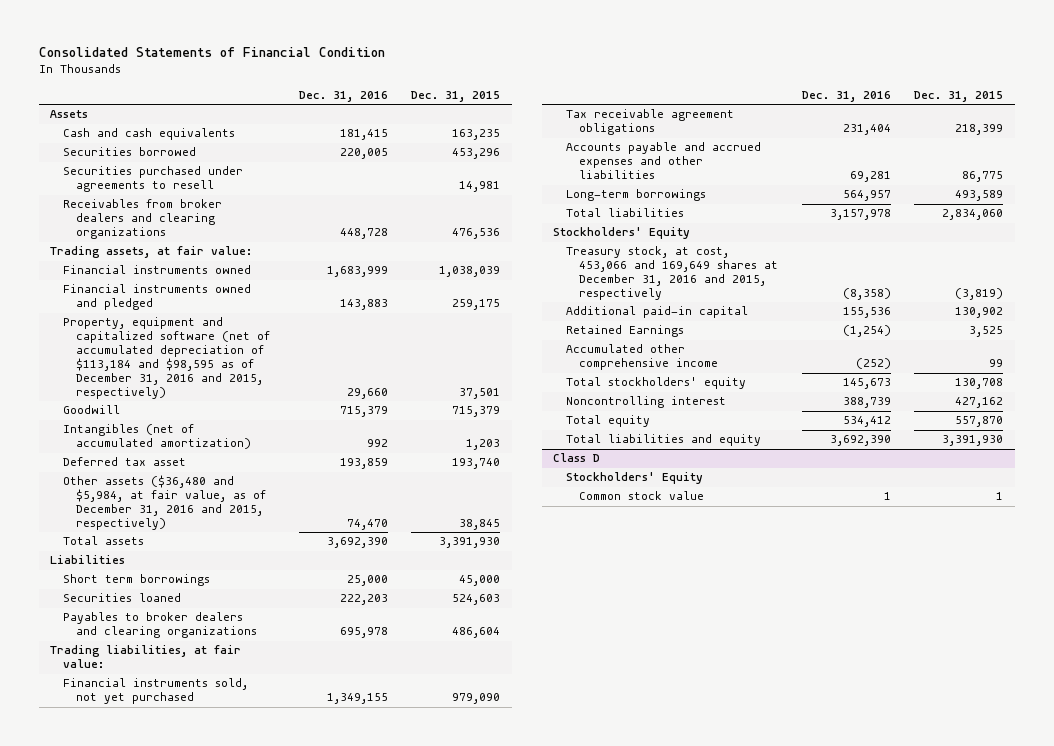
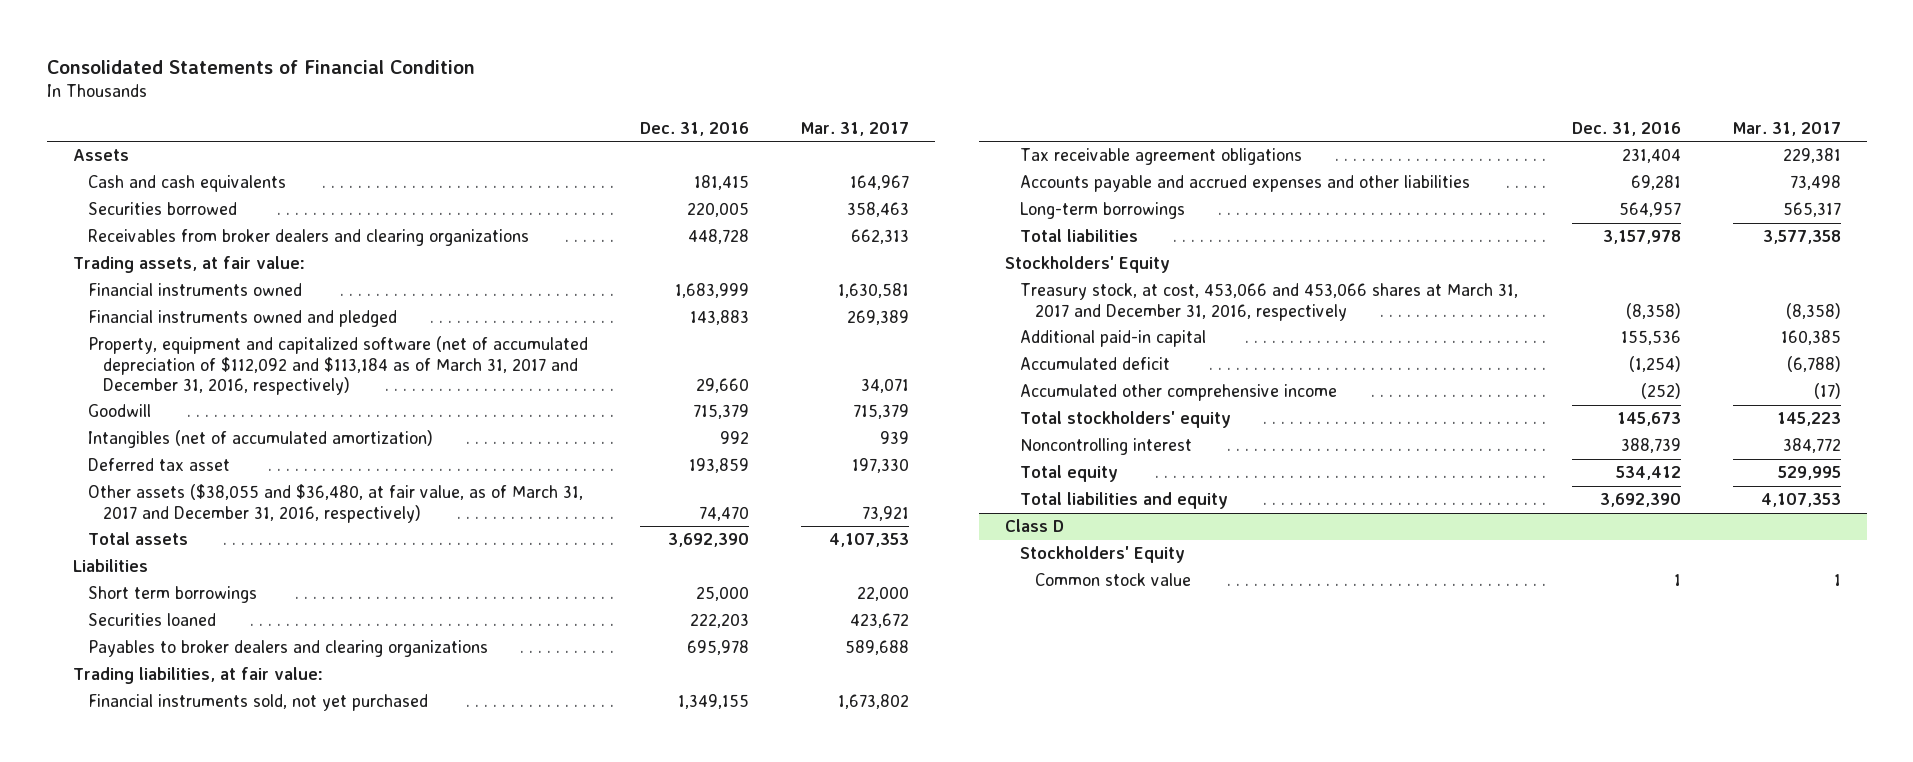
- | Dec. 31, 2016 | Dec. 31, 2015
+ | Dec. 31, 2016 | Mar. 31, 2017
- Securities purchased under agreements to resell | | 14,981
- Property, equipment and capitalized software (net of accumulated depreciation of $113,184 and $98,595 as of December 31, 2016 and 2015, respectively) | 29,660 | 37,501
+ Property, equipment and capitalized software (net of accumulated depreciation of $112,092 and $113,184 as of March 31, 2017 and December 31, 2016, respectively) | 29,660 | 34,071
- Other assets ($36,480 and $5,984, at fair value, as of December 31, 2016 and 2015, respectively) | 74,470 | 38,845
+ Other assets ($38,055 and $36,480, at fair value, as of March 31, 2017 and December 31, 2016, respectively) | 74,470 | 73,921
- Treasury stock, at cost, 453,066 and 169,649 shares at December 31, 2016 and 2015, respectively | (8,358) | (3,819)
+ Treasury stock, at cost, 453,066 and 453,066 shares at March 31, 2017 and December 31, 2016, respectively | (8,358) | (8,358)
- Retained Earnings | (1,254) | 3,525
+ Accumulated deficit | (1,254) | (6,788)

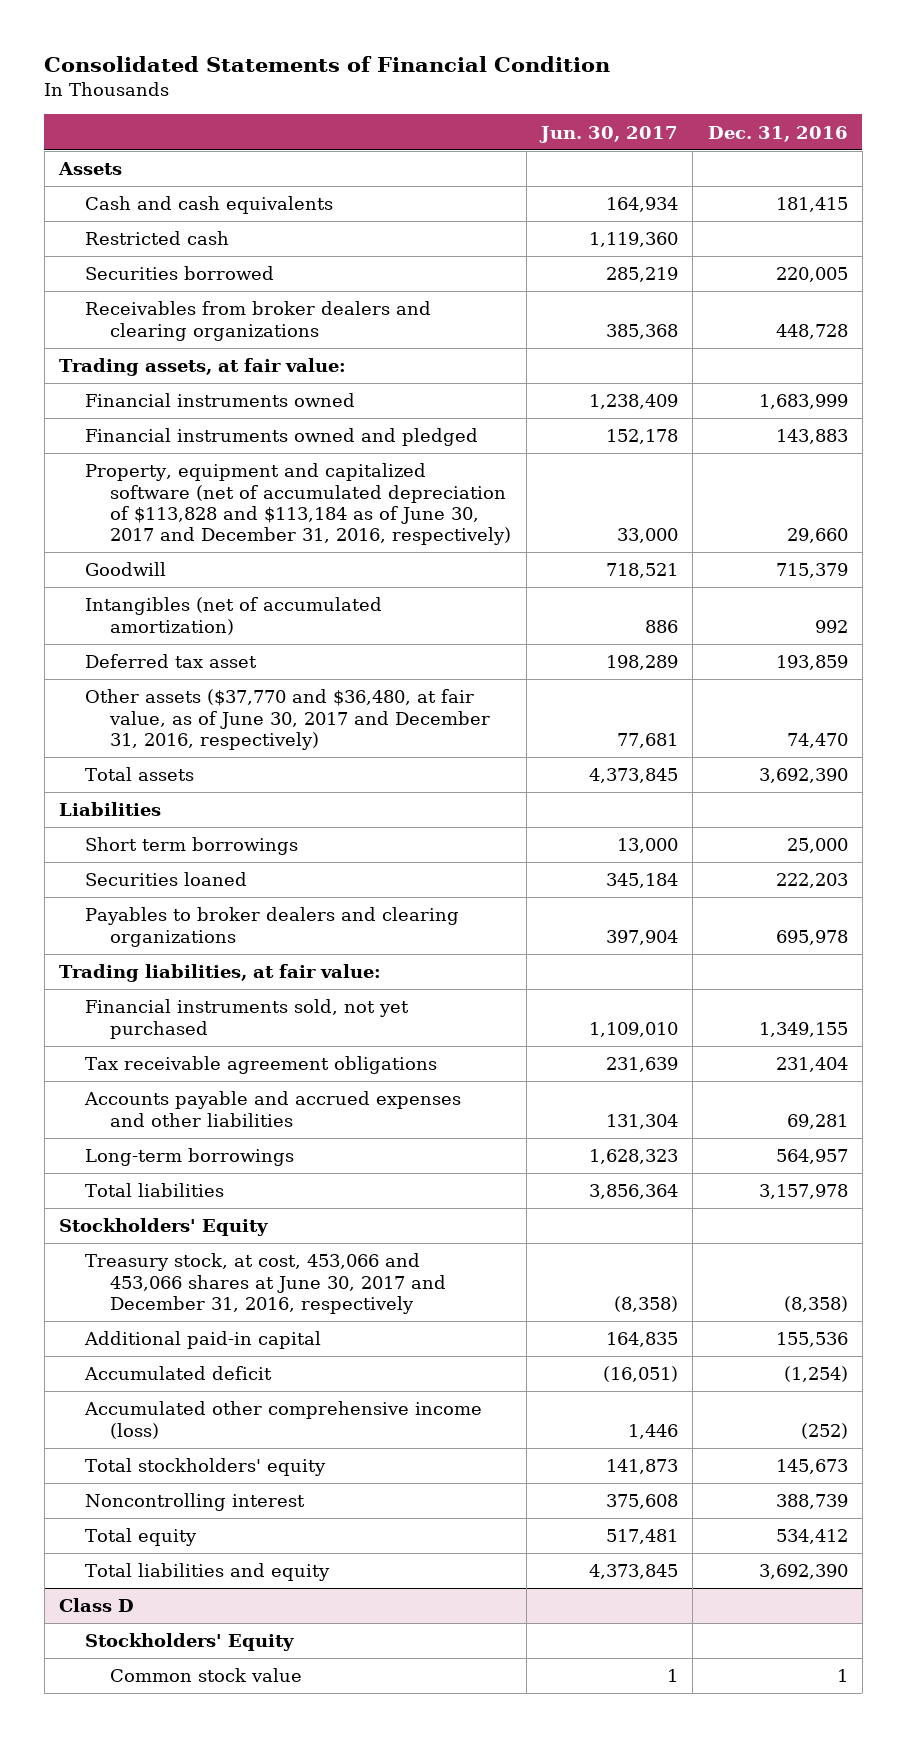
- | Dec. 31, 2016 | Mar. 31, 2017
+ | Jun. 30, 2017 | Dec. 31, 2016
+ Restricted cash | 1,119,360 |
- Property, equipment and capitalized software (net of accumulated depreciation of $112,092 and $113,184 as of March 31, 2017 and December 31, 2016, respectively) | 29,660 | 34,071
+ Property, equipment and capitalized software (net of accumulated depreciation of $113,828 and $113,184 as of June 30, 2017 and December 31, 2016, respectively) | 33,000 | 29,660
- Other assets ($38,055 and $36,480, at fair value, as of March 31, 2017 and December 31, 2016, respectively) | 74,470 | 73,921
+ Other assets ($37,770 and $36,480, at fair value, as of June 30, 2017 and December 31, 2016, respectively) | 77,681 | 74,470
- Treasury stock, at cost, 453,066 and 453,066 shares at March 31, 2017 and December 31, 2016, respectively | (8,358) | (8,358)
+ Treasury stock, at cost, 453,066 and 453,066 shares at June 30, 2017 and December 31, 2016, respectively | (8,358) | (8,358)
- Accumulated other comprehensive income | (252) | (17)
+ Accumulated other comprehensive income (loss) | 1,446 | (252)

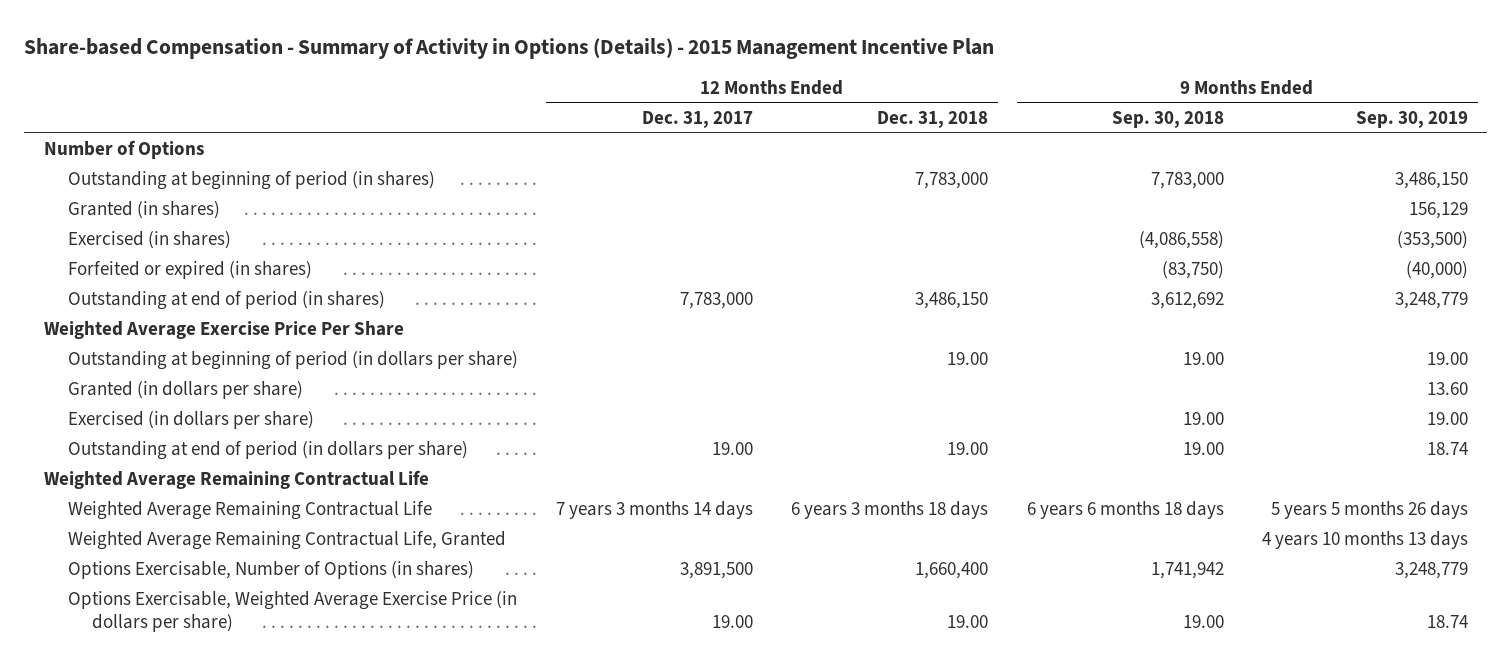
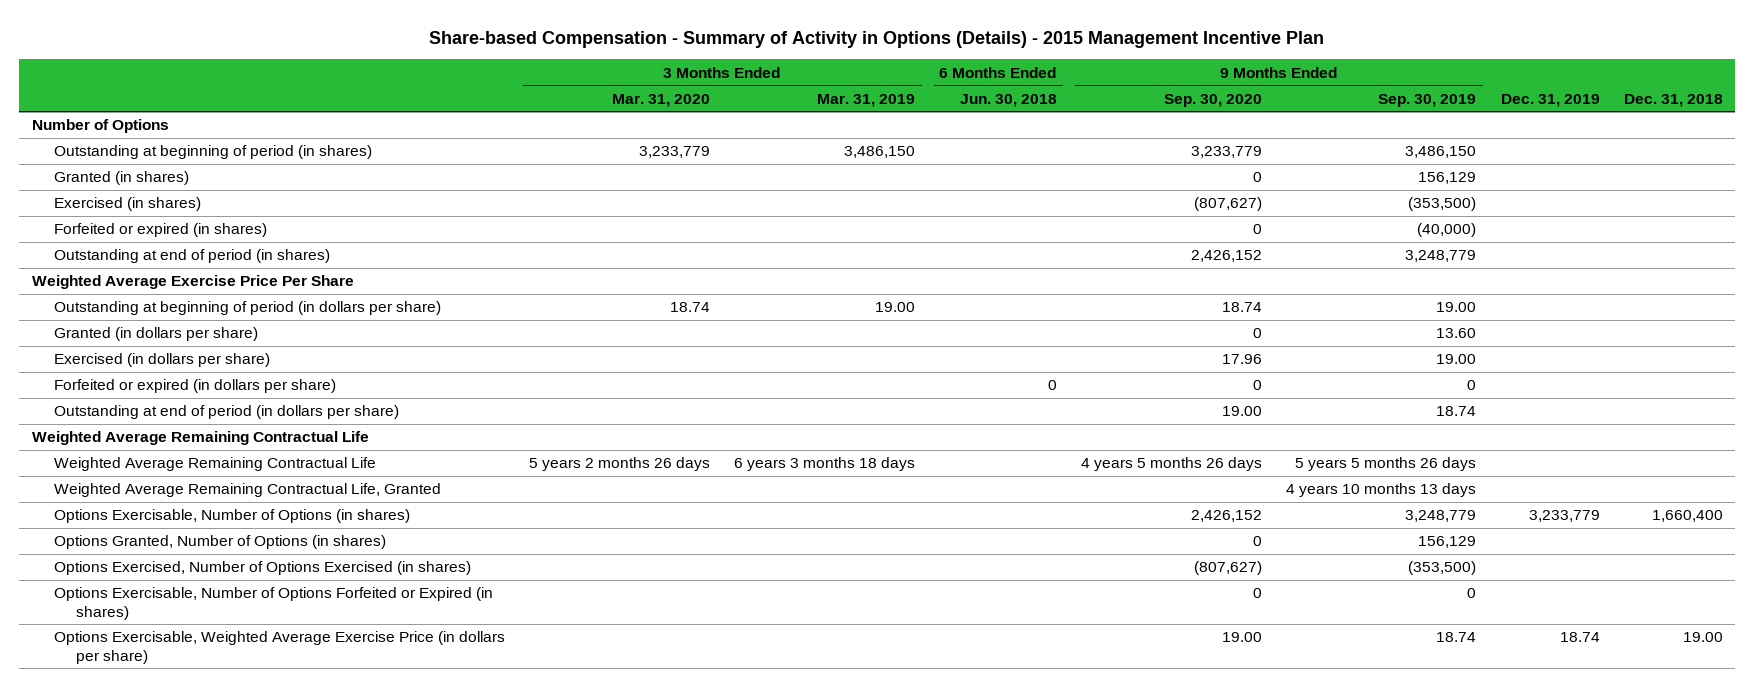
- | 12 Months Ended Dec. 31, 2017 | 12 Months Ended Dec. 31, 2018 | 9 Months Ended Sep. 30, 2018 | 9 Months Ended Sep. 30, 2019
+ | 3 Months Ended Mar. 31, 2020 | 3 Months Ended Mar. 31, 2019 | 6 Months Ended Jun. 30, 2018 | 9 Months Ended Sep. 30, 2020 | 9 Months Ended Sep. 30, 2019 | Dec. 31, 2019 | Dec. 31, 2018
+ Forfeited or expired (in dollars per share) | | | 0 | 0 | 0 | |
+ Options Granted, Number of Options (in shares) | | | | 0 | 156,129 | |
+ Options Exercised, Number of Options Exercised (in shares) | | | | (807,627) | (353,500) | |
+ Options Exercisable, Number of Options Forfeited or Expired (in shares) | | | | 0 | 0 | |

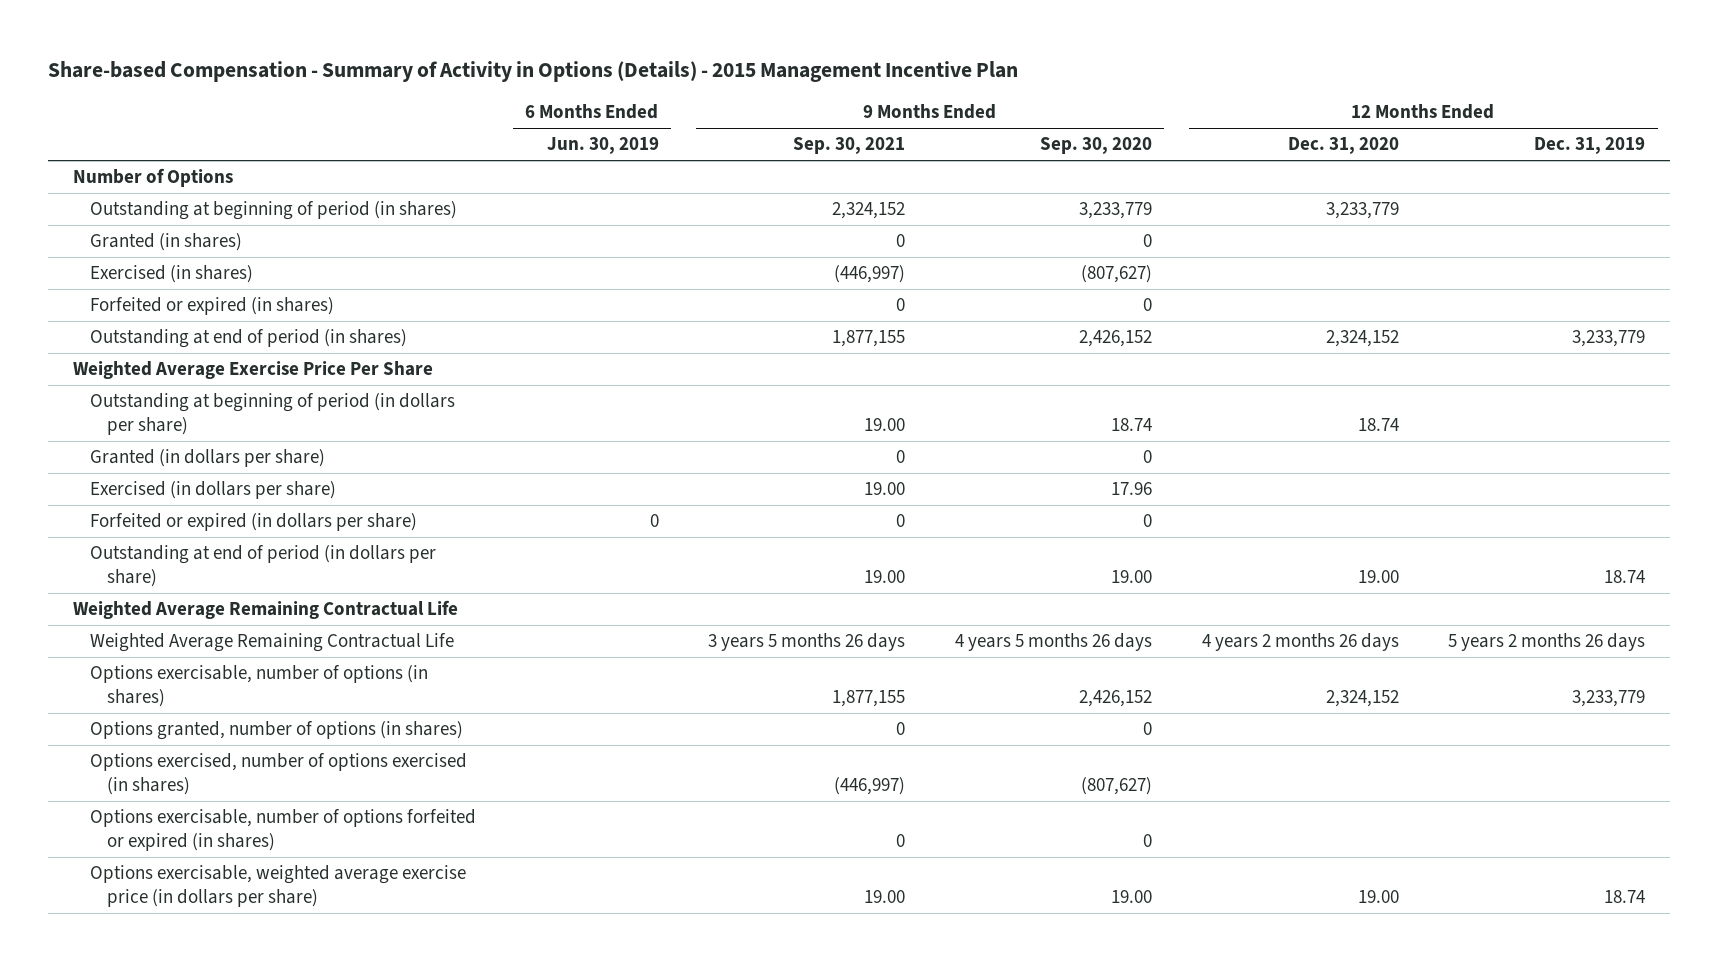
- | 3 Months Ended Mar. 31, 2020 | 3 Months Ended Mar. 31, 2019 | 6 Months Ended Jun. 30, 2018 | 9 Months Ended Sep. 30, 2020 | 9 Months Ended Sep. 30, 2019 | Dec. 31, 2019 | Dec. 31, 2018
+ | 6 Months Ended Jun. 30, 2019 | 9 Months Ended Sep. 30, 2021 | 9 Months Ended Sep. 30, 2020 | 12 Months Ended Dec. 31, 2020 | 12 Months Ended Dec. 31, 2019
- Weighted Average Remaining Contractual Life, Granted | | | | | 4 years 10 months 13 days | |
- Options Exercisable, Number of Options (in shares) | | | | 2,426,152 | 3,248,779 | 3,233,779 | 1,660,400
- Options Granted, Number of Options (in shares) | | | | 0 | 156,129 | |
- Options Exercised, Number of Options Exercised (in shares) | | | | (807,627) | (353,500) | |
- Options Exercisable, Number of Options Forfeited or Expired (in shares) | | | | 0 | 0 | |
- Options Exercisable, Weighted Average Exercise Price (in dollars per share) | | | | 19.00 | 18.74 | 18.74 | 19.00
+ Options exercisable, number of options (in shares) | | 1,877,155 | 2,426,152 | 2,324,152 | 3,233,779
+ Options granted, number of options (in shares) | | 0 | 0 | |
+ Options exercised, number of options exercised (in shares) | | (446,997) | (807,627) | |
+ Options exercisable, number of options forfeited or expired (in shares) | | 0 | 0 | |
+ Options exercisable, weighted average exercise price (in dollars per share) | | 19.00 | 19.00 | 19.00 | 18.74

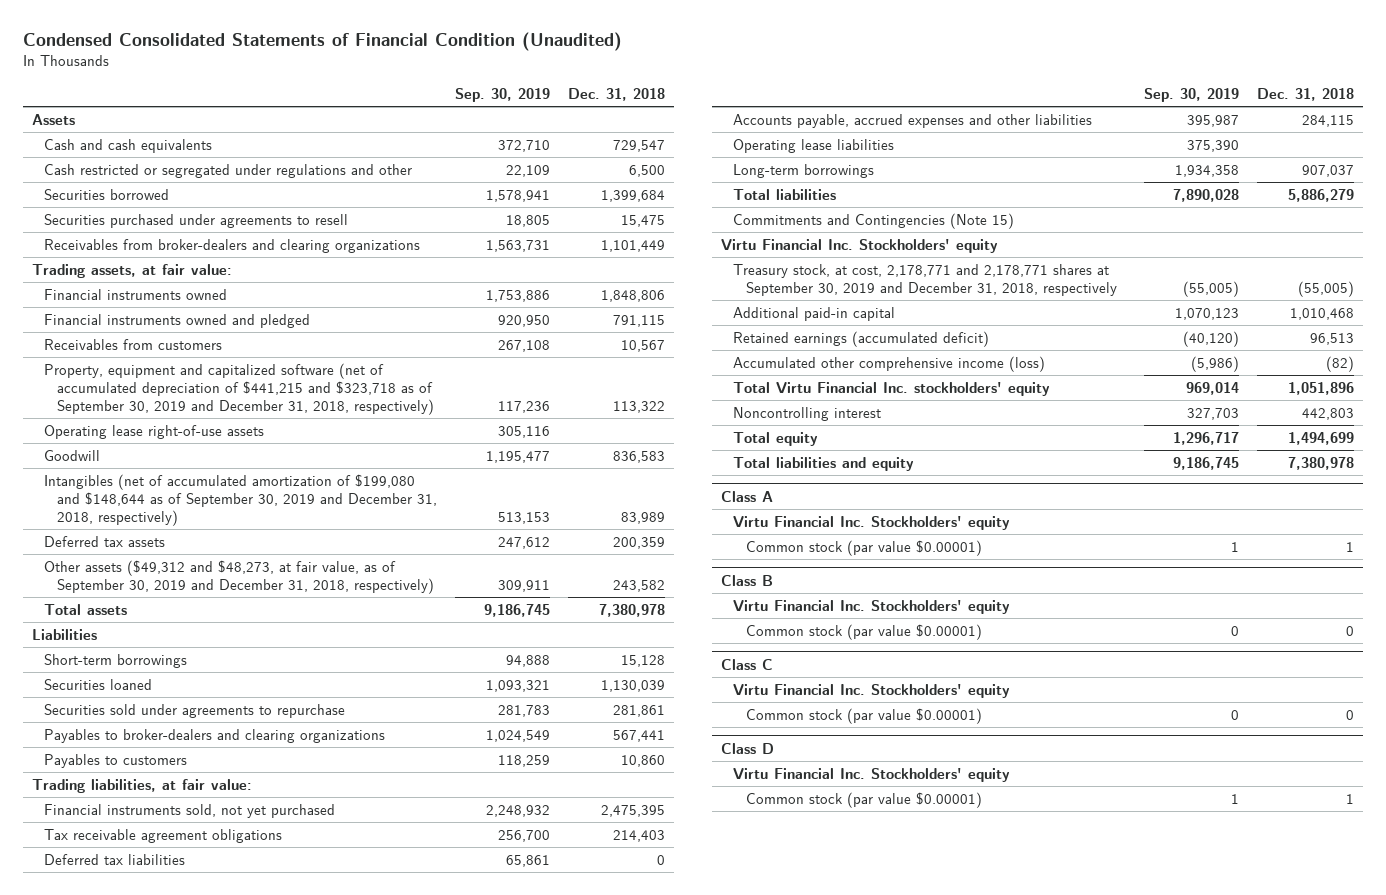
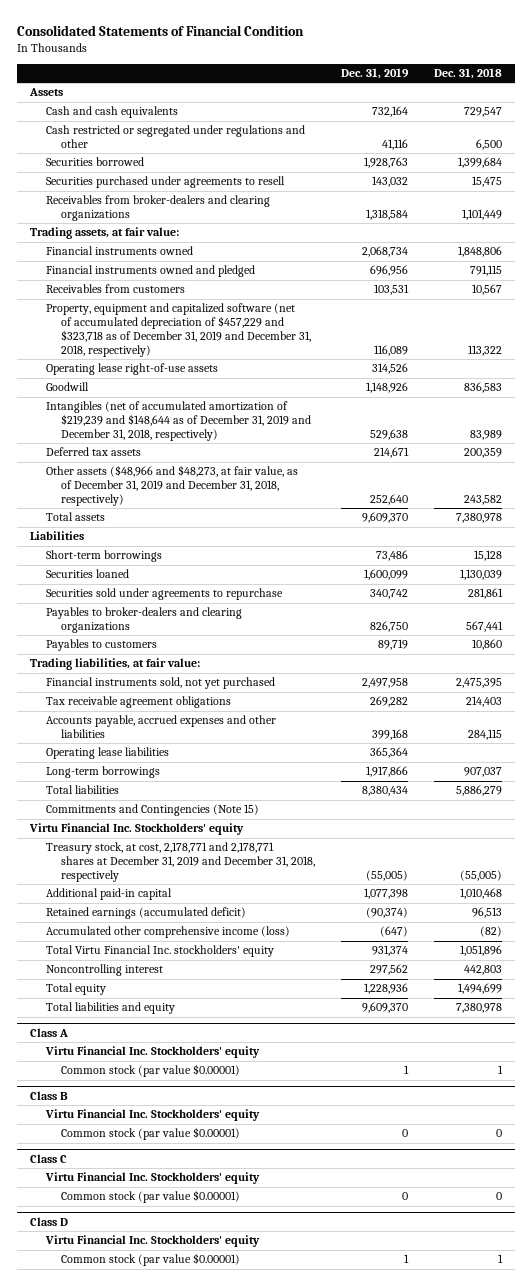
- Condensed Consolidated Statements of Financial Condition (Unaudited)
+ Consolidated Statements of Financial Condition
- | Sep. 30, 2019 | Dec. 31, 2018
+ | Dec. 31, 2019 | Dec. 31, 2018
- Property, equipment and capitalized software (net of accumulated depreciation of $441,215 and $323,718 as of September 30, 2019 and December 31, 2018, respectively) | 117,236 | 113,322
+ Property, equipment and capitalized software (net of accumulated depreciation of $457,229 and $323,718 as of December 31, 2019 and December 31, 2018, respectively) | 116,089 | 113,322
- Intangibles (net of accumulated amortization of $199,080 and $148,644 as of September 30, 2019 and December 31, 2018, respectively) | 513,153 | 83,989
+ Intangibles (net of accumulated amortization of $219,239 and $148,644 as of December 31, 2019 and December 31, 2018, respectively) | 529,638 | 83,989
- Other assets ($49,312 and $48,273, at fair value, as of September 30, 2019 and December 31, 2018, respectively) | 309,911 | 243,582
+ Other assets ($48,966 and $48,273, at fair value, as of December 31, 2019 and December 31, 2018, respectively) | 252,640 | 243,582
- Deferred tax liabilities | 65,861 | 0
- Treasury stock, at cost, 2,178,771 and 2,178,771 shares at September 30, 2019 and December 31, 2018, respectively | (55,005) | (55,005)
+ Treasury stock, at cost, 2,178,771 and 2,178,771 shares at December 31, 2019 and December 31, 2018, respectively | (55,005) | (55,005)

